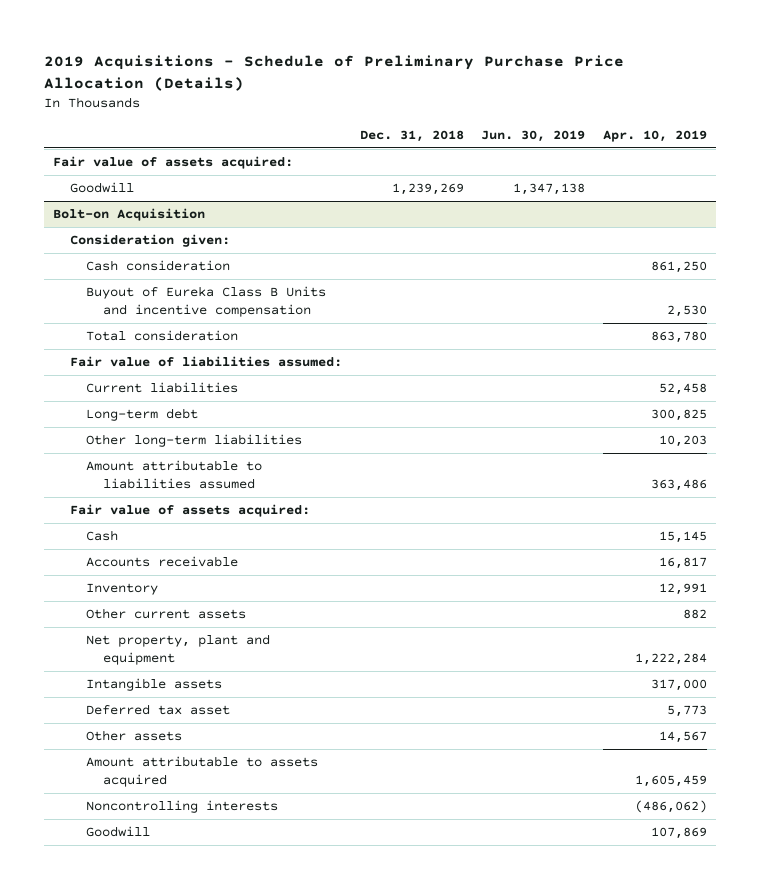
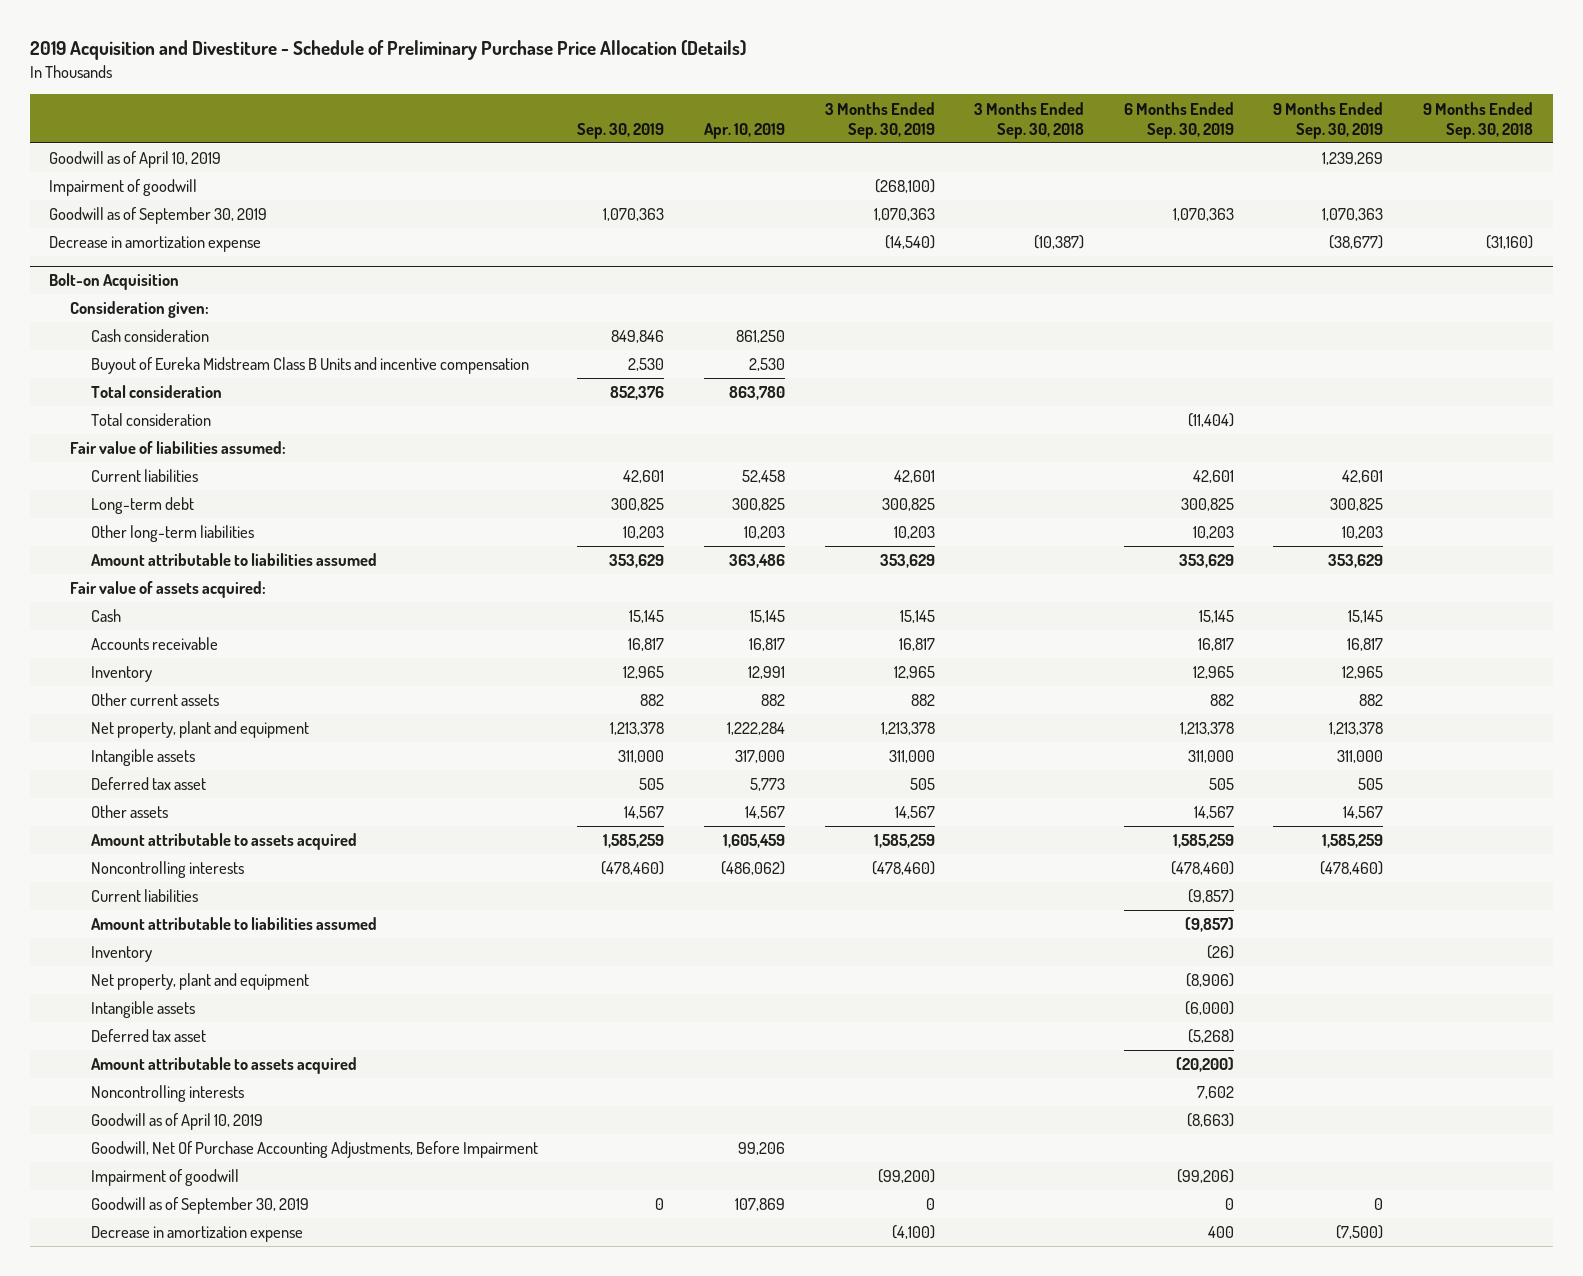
- 2019 Acquisitions - Schedule of Preliminary Purchase Price Allocation (Details)
+ 2019 Acquisition and Divestiture - Schedule of Preliminary Purchase Price Allocation (Details)
- | Dec. 31, 2018 | Jun. 30, 2019 | Apr. 10, 2019
+ | Sep. 30, 2019 | Apr. 10, 2019 | 3 Months Ended Sep. 30, 2019 | 3 Months Ended Sep. 30, 2018 | 6 Months Ended Sep. 30, 2019 | 9 Months Ended Sep. 30, 2019 | 9 Months Ended Sep. 30, 2018
- Fair value of assets acquired:
- Goodwill | 1,239,269 | 1,347,138 |
+ Goodwill as of April 10, 2019 | | | | | | 1,239,269 |
+ Impairment of goodwill | | | (268,100) | | | |
+ Goodwill as of September 30, 2019 | 1,070,363 | | 1,070,363 | | 1,070,363 | 1,070,363 |
+ Decrease in amortization expense | | | (14,540) | (10,387) | | (38,677) | (31,160)
@ Bolt-on Acquisition
- Buyout of Eureka Class B Units and incentive compensation | | | 2,530
+ Buyout of Eureka Midstream Class B Units and incentive compensation | 2,530 | 2,530 | | | | |
+ Total consideration | | | | | (11,404) | |
- Goodwill | | | 107,869
+ Current liabilities | | | | | (9,857) | |
+ Amount attributable to liabilities assumed | | | | | (9,857) | |
+ Inventory | | | | | (26) | |
+ Net property, plant and equipment | | | | | (8,906) | |
+ Intangible assets | | | | | (6,000) | |
+ Deferred tax asset | | | | | (5,268) | |
+ Amount attributable to assets acquired | | | | | (20,200) | |
+ Noncontrolling interests | | | | | 7,602 | |
+ Goodwill as of April 10, 2019 | | | | | (8,663) | |
+ Goodwill, Net Of Purchase Accounting Adjustments, Before Impairment | | 99,206 | | | | |
+ Impairment of goodwill | | | (99,200) | | (99,206) | |
+ Goodwill as of September 30, 2019 | 0 | 107,869 | 0 | | 0 | 0 |
+ Decrease in amortization expense | | | (4,100) | | 400 | (7,500) |

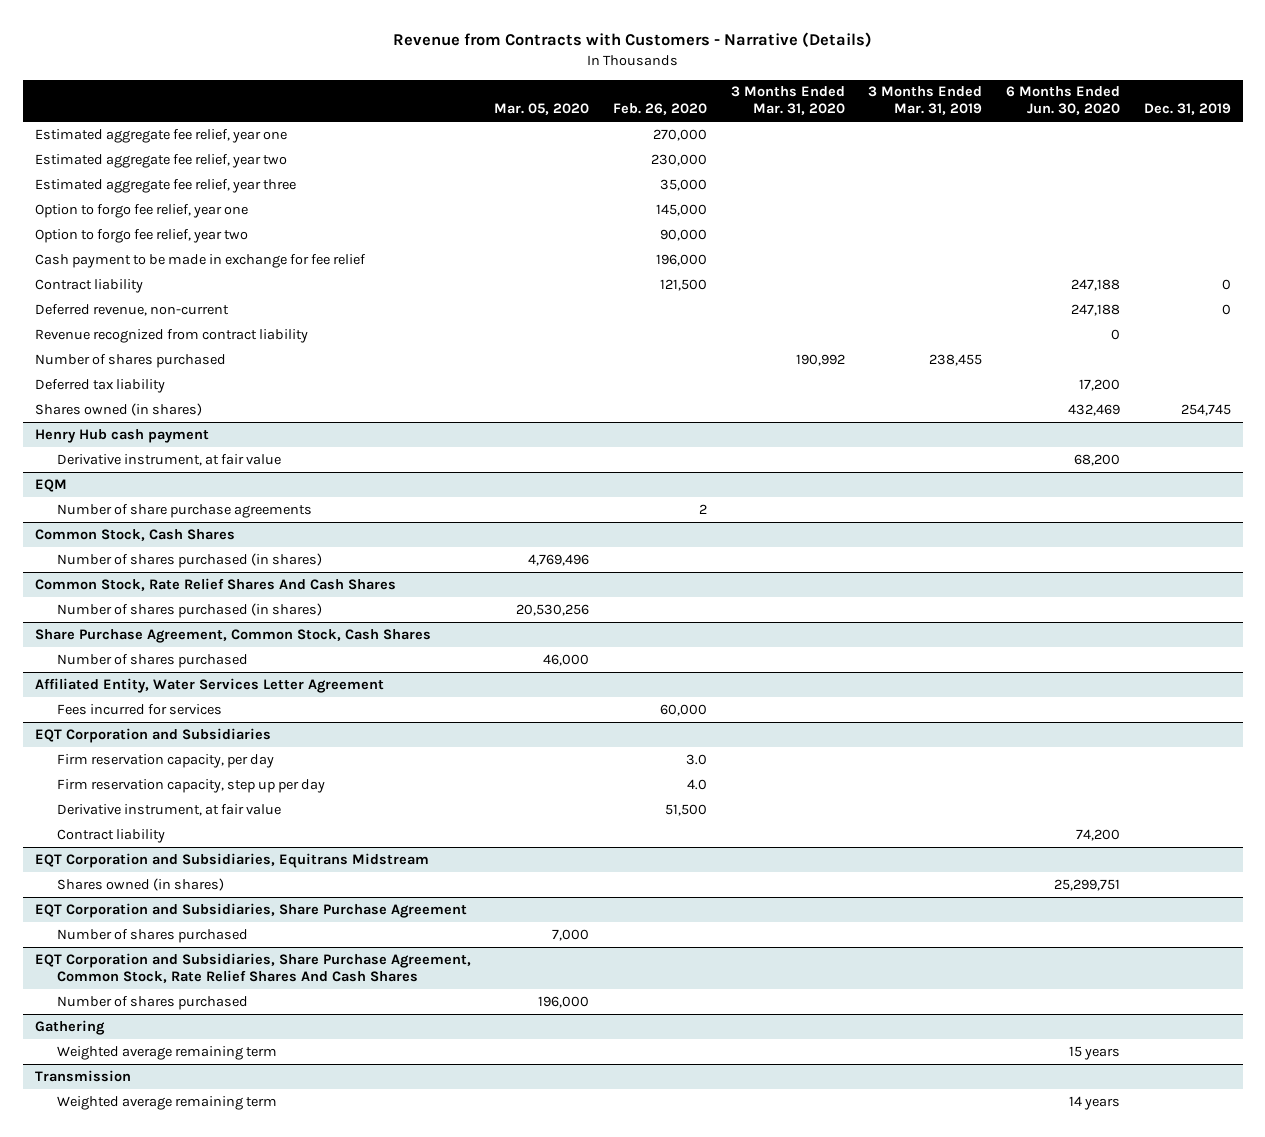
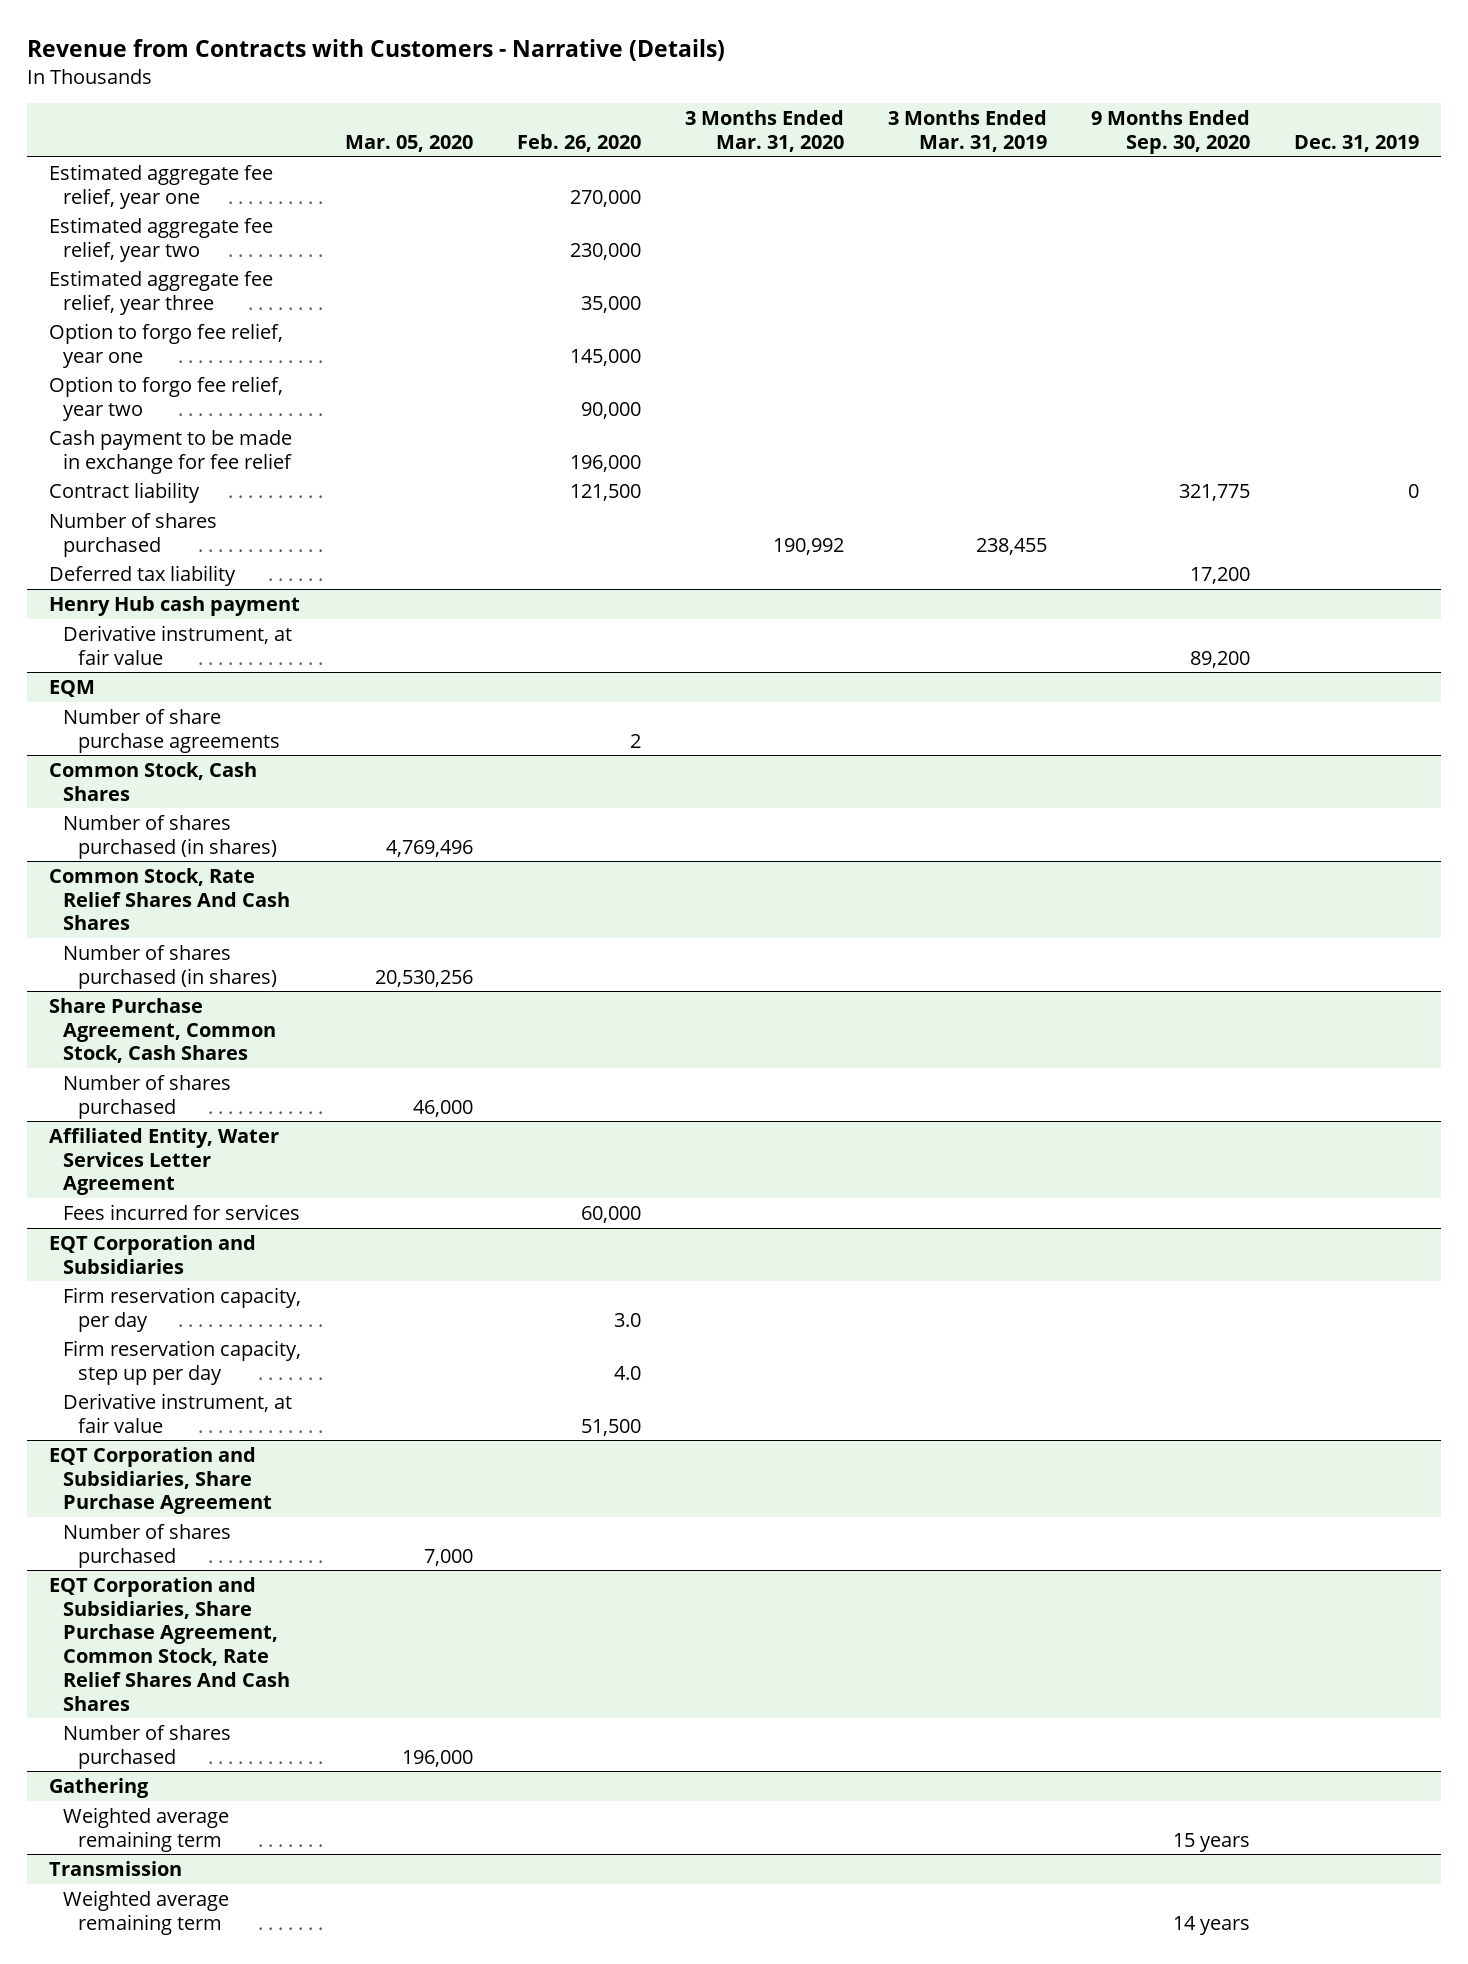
- | Mar. 05, 2020 | Feb. 26, 2020 | 3 Months Ended Mar. 31, 2020 | 3 Months Ended Mar. 31, 2019 | 6 Months Ended Jun. 30, 2020 | Dec. 31, 2019
+ | Mar. 05, 2020 | Feb. 26, 2020 | 3 Months Ended Mar. 31, 2020 | 3 Months Ended Mar. 31, 2019 | 9 Months Ended Sep. 30, 2020 | Dec. 31, 2019
- Deferred revenue, non-current | | | | | 247,188 | 0
- Revenue recognized from contract liability | | | | | 0 |
- Shares owned (in shares) | | | | | 432,469 | 254,745
@ EQT Corporation and Subsidiaries
- Contract liability | | | | | 74,200 |
- EQT Corporation and Subsidiaries, Equitrans Midstream
- Shares owned (in shares) | | | | | 25,299,751 |

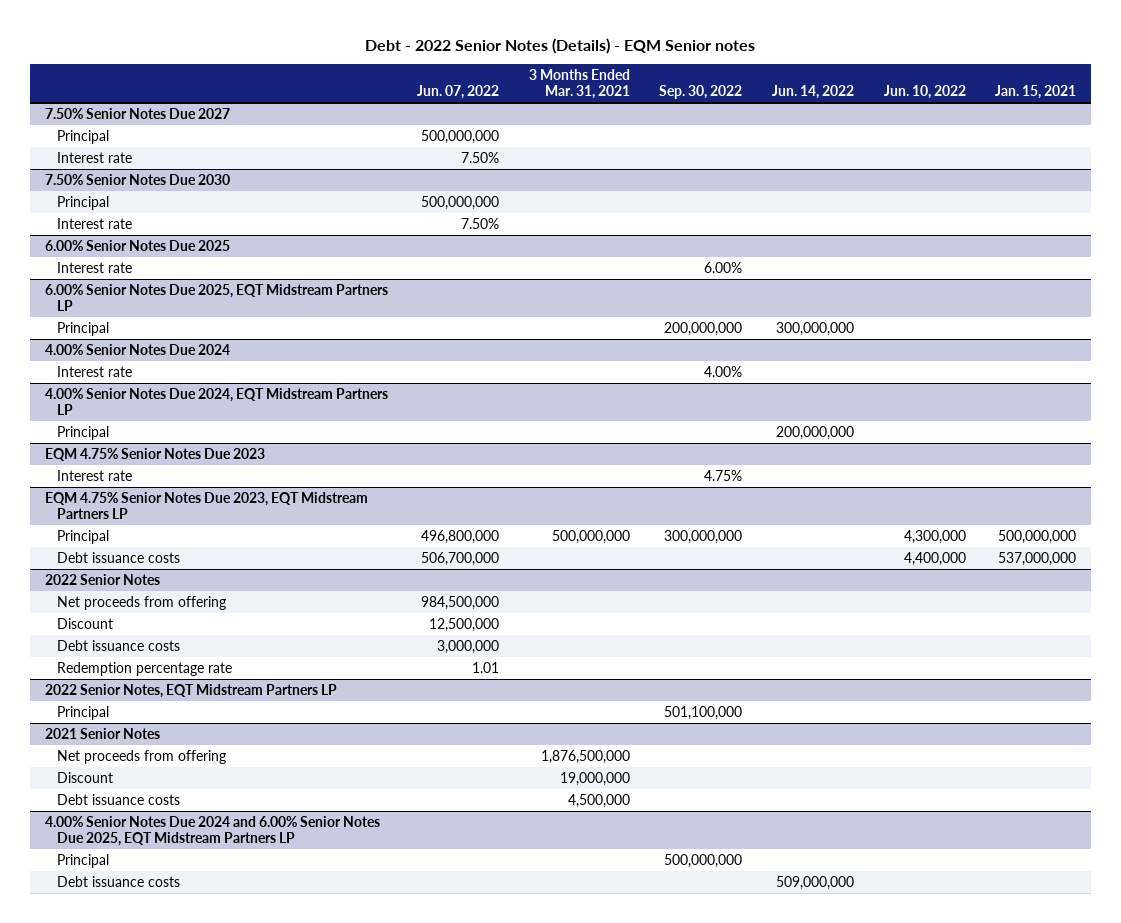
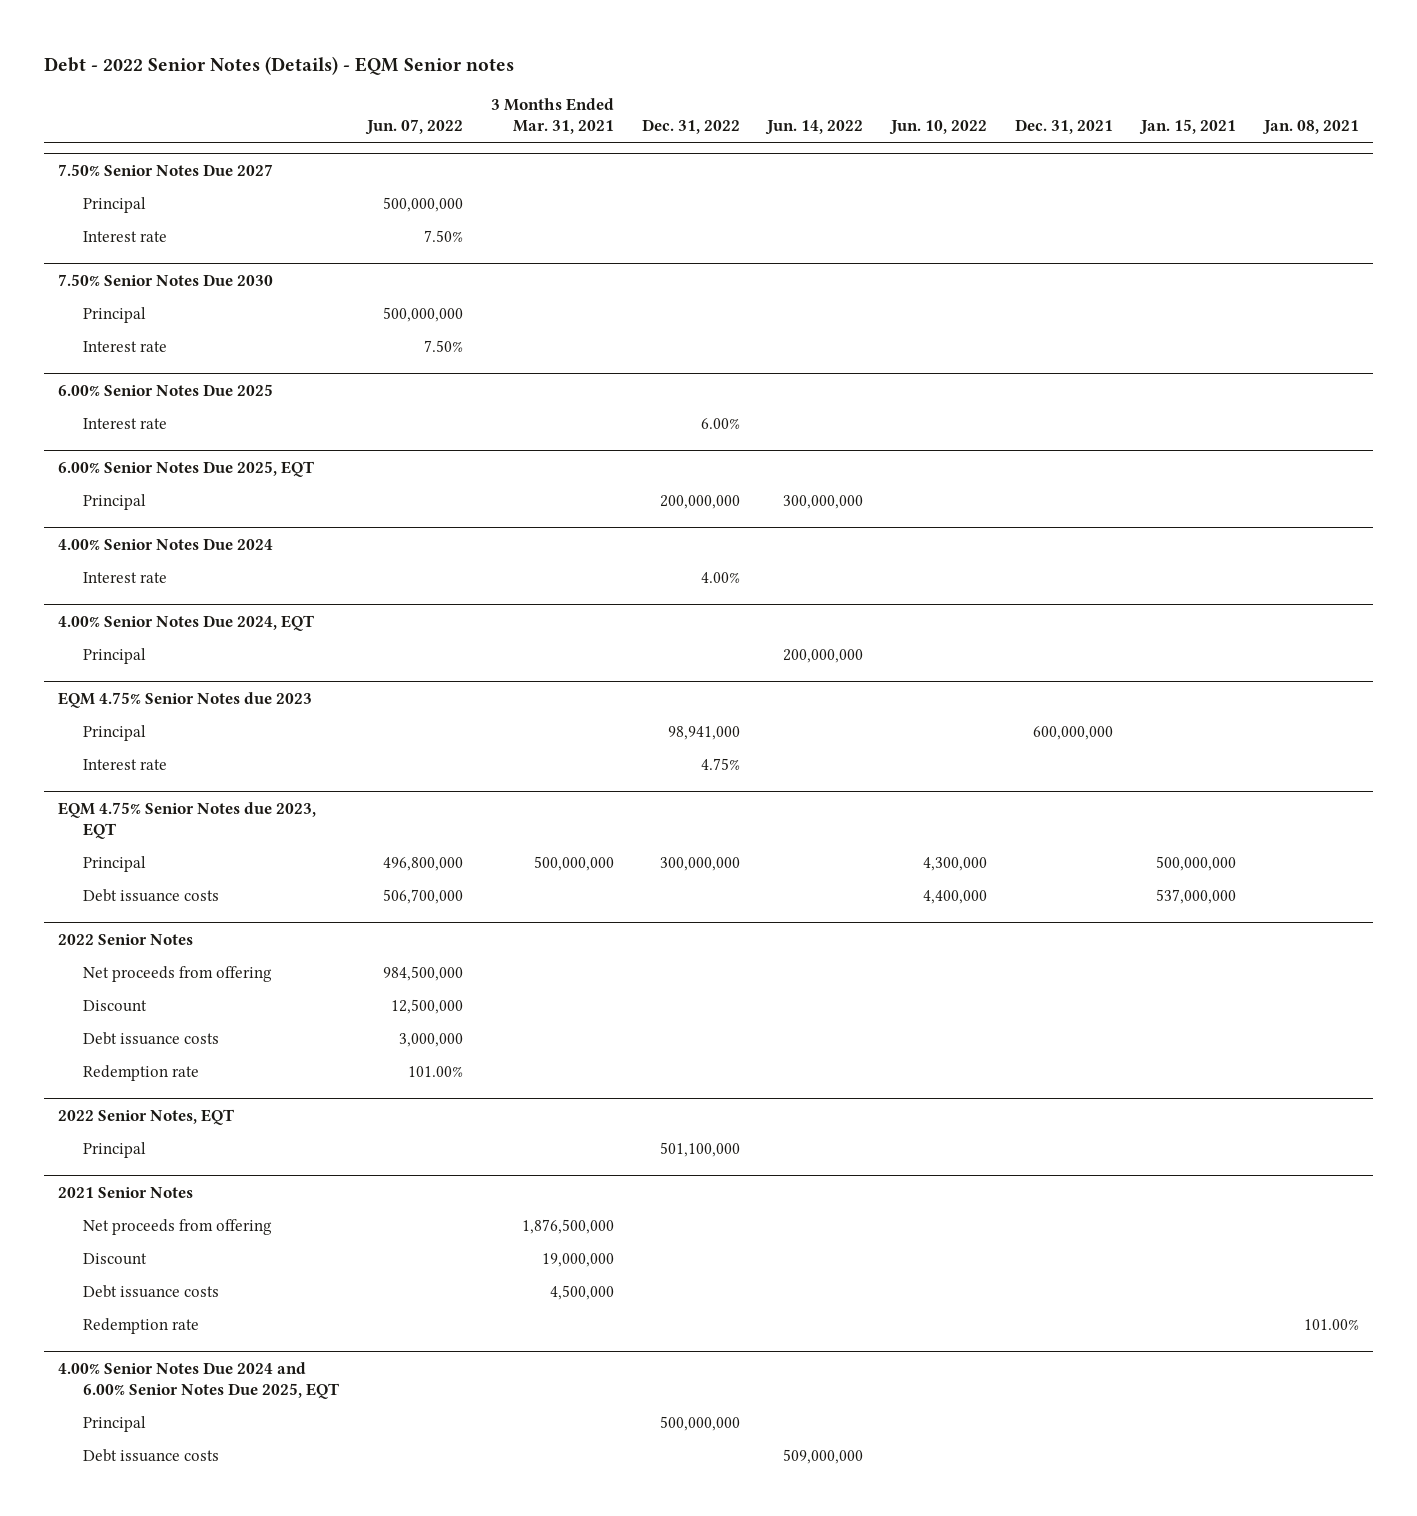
- | Jun. 07, 2022 | 3 Months Ended Mar. 31, 2021 | Sep. 30, 2022 | Jun. 14, 2022 | Jun. 10, 2022 | Jan. 15, 2021
+ | Jun. 07, 2022 | 3 Months Ended Mar. 31, 2021 | Dec. 31, 2022 | Jun. 14, 2022 | Jun. 10, 2022 | Dec. 31, 2021 | Jan. 15, 2021 | Jan. 08, 2021
- 6.00% Senior Notes Due 2025, EQT Midstream Partners LP
+ 6.00% Senior Notes Due 2025, EQT
- 4.00% Senior Notes Due 2024, EQT Midstream Partners LP
+ 4.00% Senior Notes Due 2024, EQT
- EQM 4.75% Senior Notes Due 2023
+ EQM 4.75% Senior Notes due 2023
+ Principal | | | 98,941,000 | | | 600,000,000 | |
- EQM 4.75% Senior Notes Due 2023, EQT Midstream Partners LP
+ EQM 4.75% Senior Notes due 2023, EQT
@ 2022 Senior Notes
- Redemption percentage rate | 1.01 | | | | |
- 2022 Senior Notes, EQT Midstream Partners LP
@ 2022 Senior Notes
+ Redemption rate | 101.00% | | | | | | |
+ 2022 Senior Notes, EQT
- 4.00% Senior Notes Due 2024 and 6.00% Senior Notes Due 2025, EQT Midstream Partners LP
@ 2021 Senior Notes
+ Redemption rate | | | | | | | | 101.00%
+ 4.00% Senior Notes Due 2024 and 6.00% Senior Notes Due 2025, EQT

